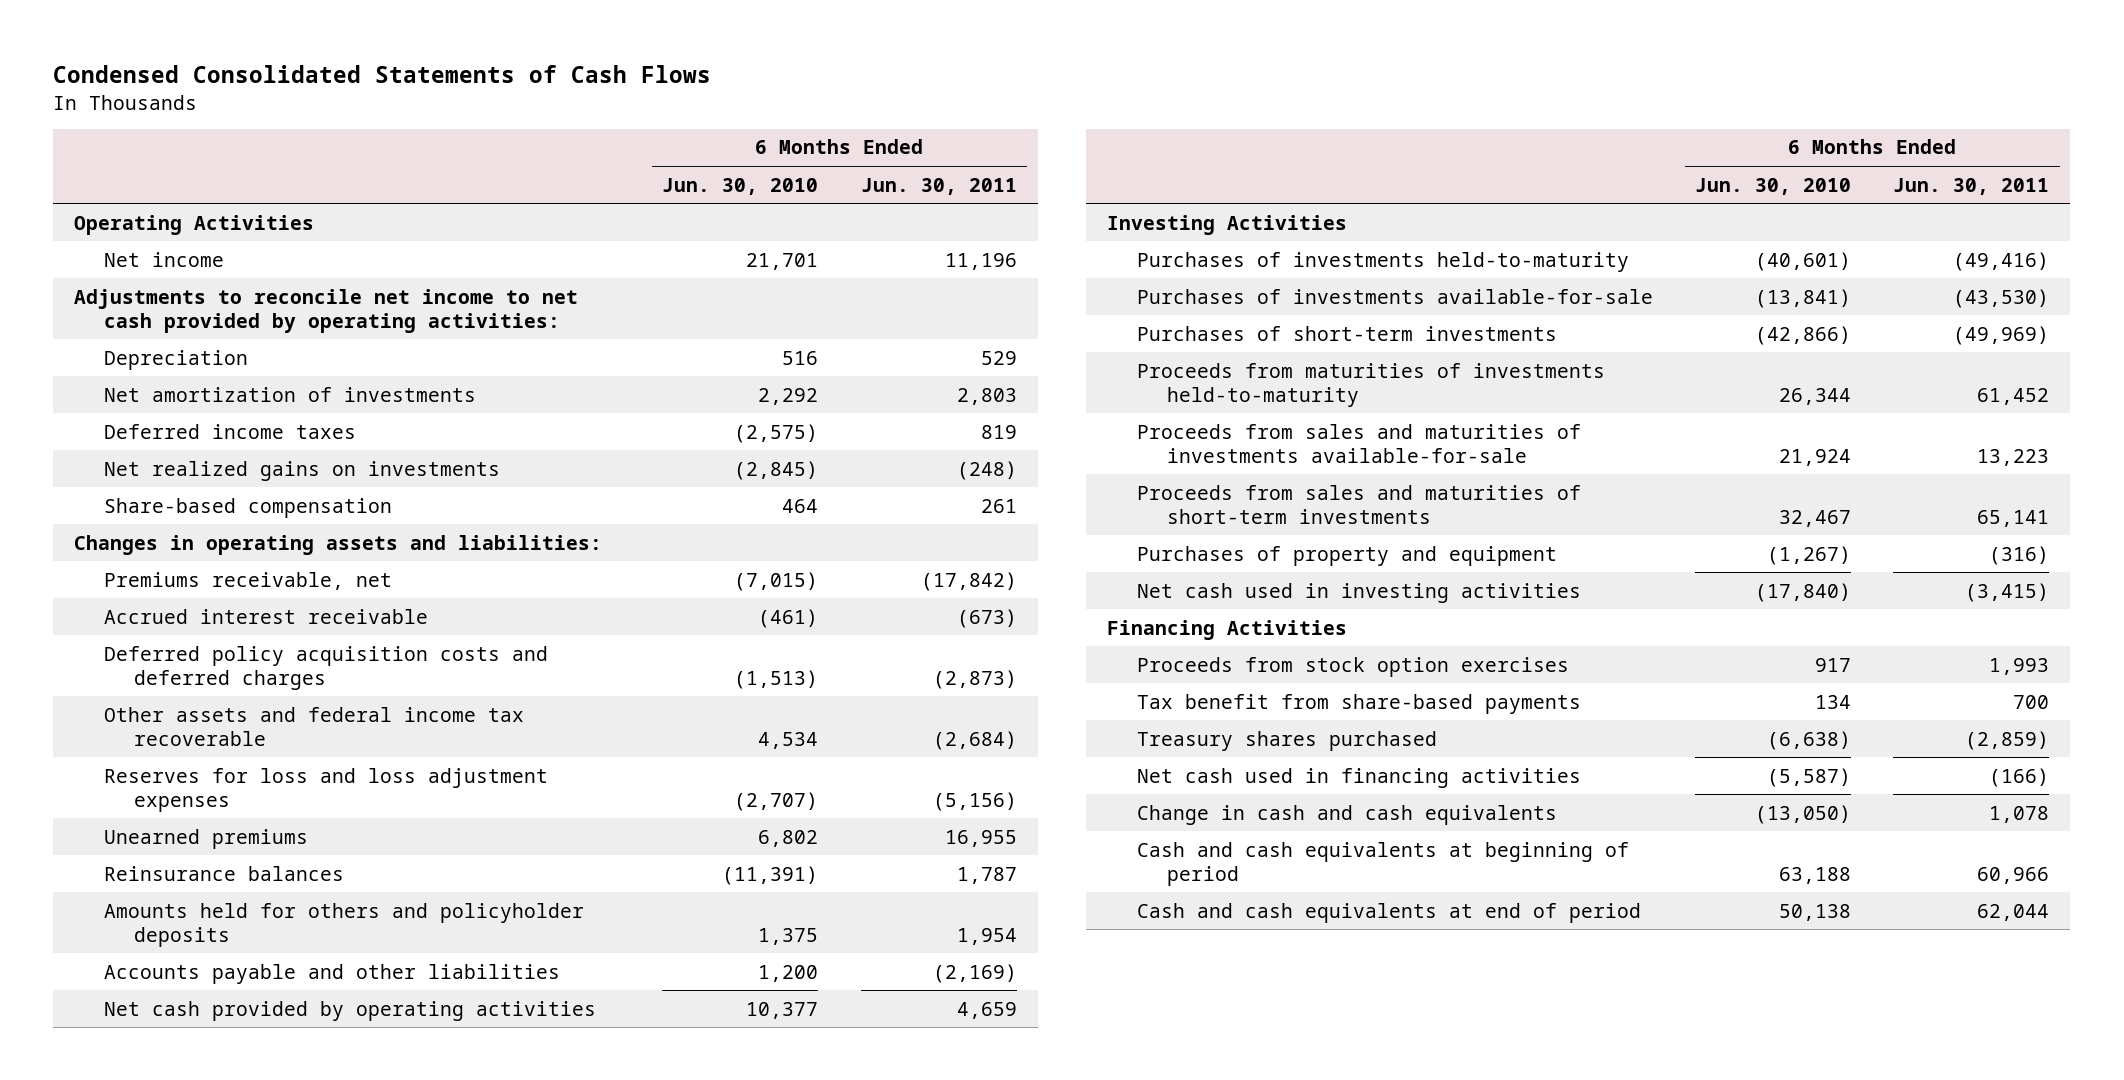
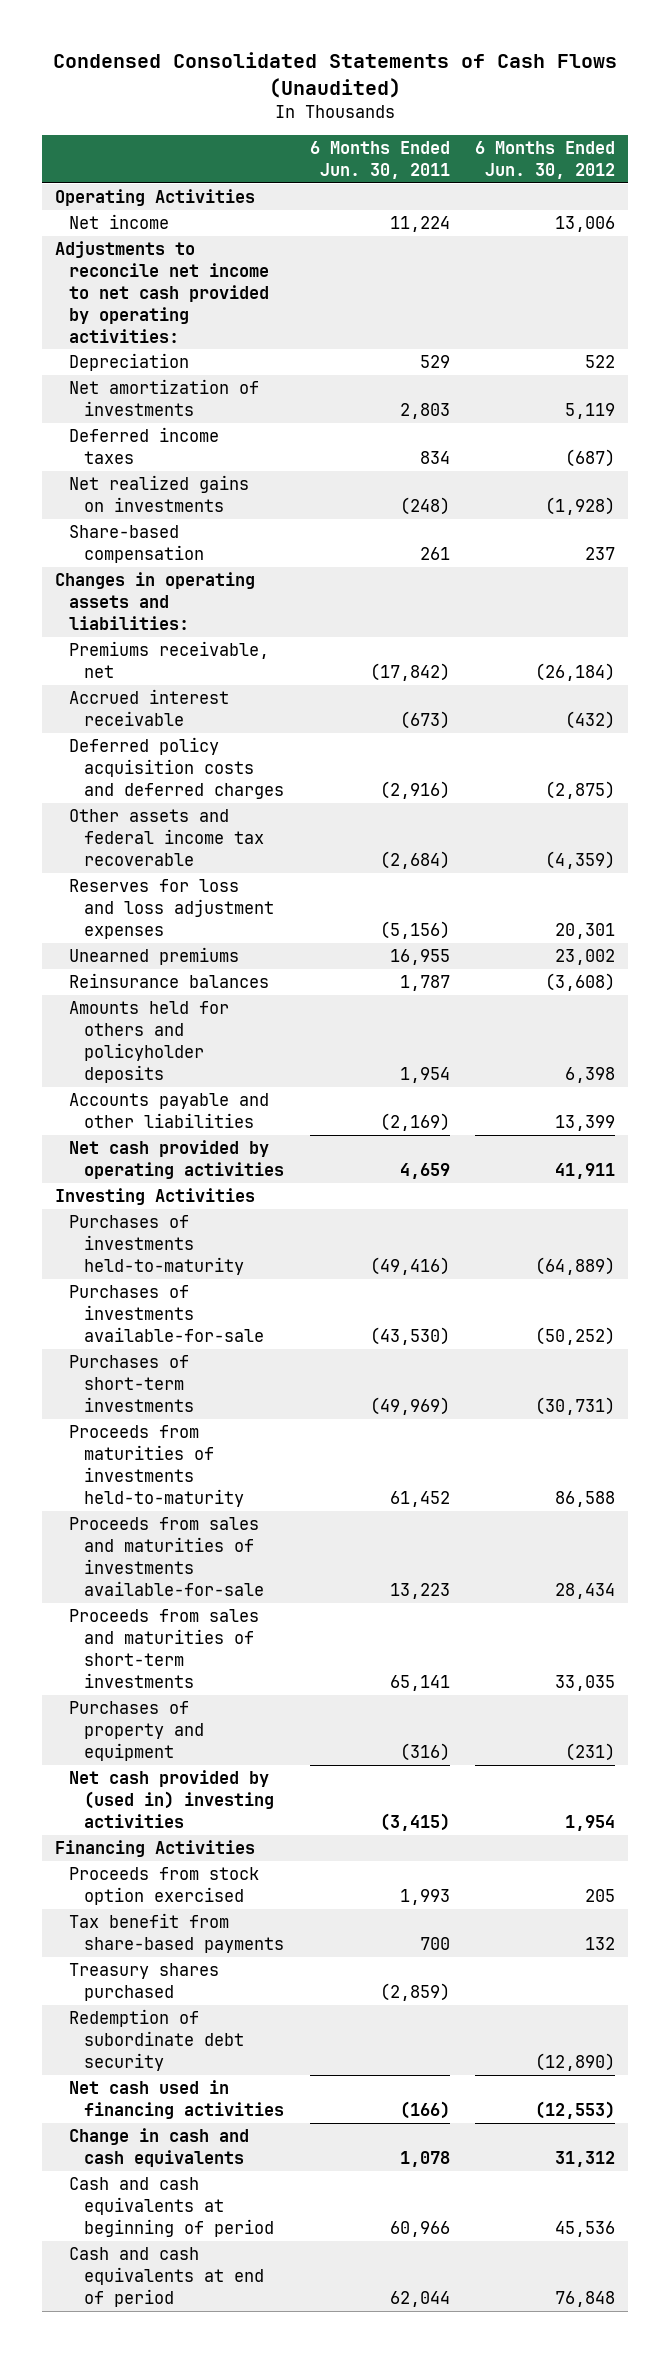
- Condensed Consolidated Statements of Cash Flows
+ Condensed Consolidated Statements of Cash Flows (Unaudited)
- | 6 Months Ended Jun. 30, 2010 | 6 Months Ended Jun. 30, 2011
+ | 6 Months Ended Jun. 30, 2011 | 6 Months Ended Jun. 30, 2012
- Net income | 21,701 | 11,196
+ Net income | 11,224 | 13,006
- Deferred income taxes | (2,575) | 819
+ Deferred income taxes | 834 | (687)
- Deferred policy acquisition costs and deferred charges | (1,513) | (2,873)
+ Deferred policy acquisition costs and deferred charges | (2,916) | (2,875)
- Net cash used in investing activities | (17,840) | (3,415)
+ Net cash provided by (used in) investing activities | (3,415) | 1,954
- Proceeds from stock option exercises | 917 | 1,993
+ Proceeds from stock option exercised | 1,993 | 205
+ Redemption of subordinate debt security | | (12,890)

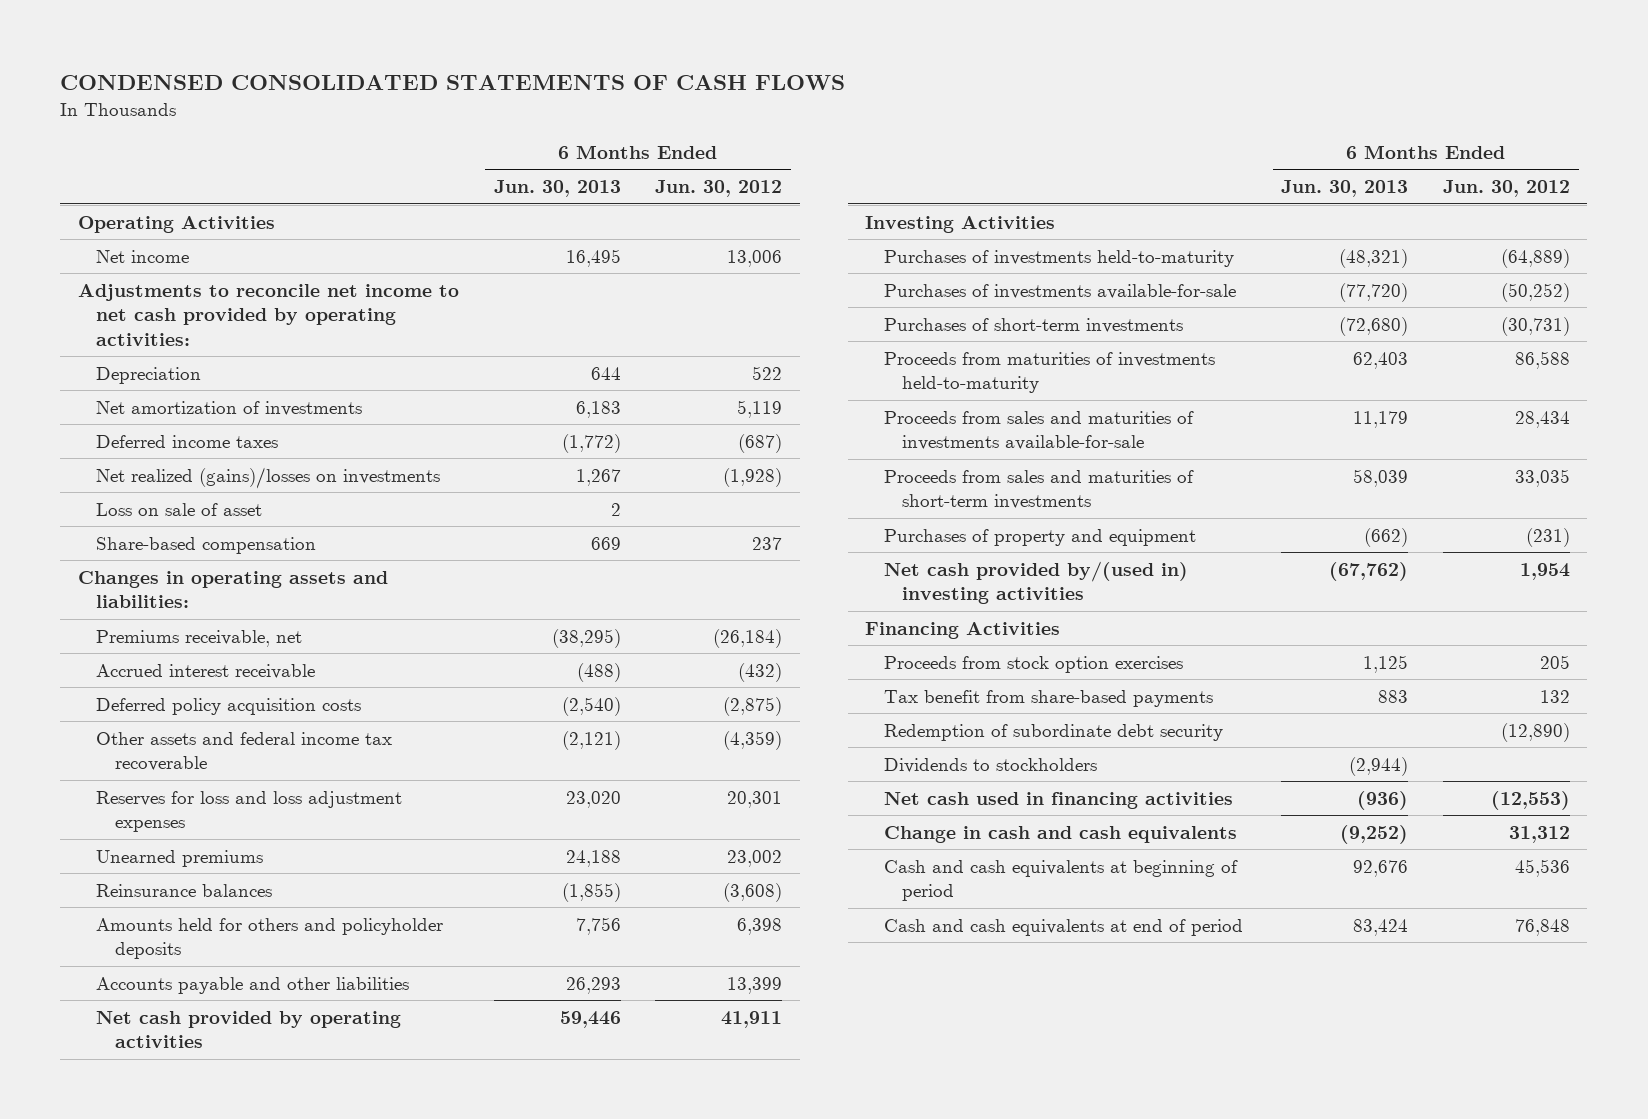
- Condensed Consolidated Statements of Cash Flows (Unaudited)
+ CONDENSED CONSOLIDATED STATEMENTS OF CASH FLOWS
- | 6 Months Ended Jun. 30, 2011 | 6 Months Ended Jun. 30, 2012
+ | 6 Months Ended Jun. 30, 2013 | 6 Months Ended Jun. 30, 2012
- Net realized gains on investments | (248) | (1,928)
+ Net realized (gains)/losses on investments | 1,267 | (1,928)
+ Loss on sale of asset | 2 |
- Deferred policy acquisition costs and deferred charges | (2,916) | (2,875)
+ Deferred policy acquisition costs | (2,540) | (2,875)
- Net cash provided by (used in) investing activities | (3,415) | 1,954
+ Net cash provided by/(used in) investing activities | (67,762) | 1,954
- Proceeds from stock option exercised | 1,993 | 205
+ Proceeds from stock option exercises | 1,125 | 205
- Treasury shares purchased | (2,859) |
+ Dividends to stockholders | (2,944) |

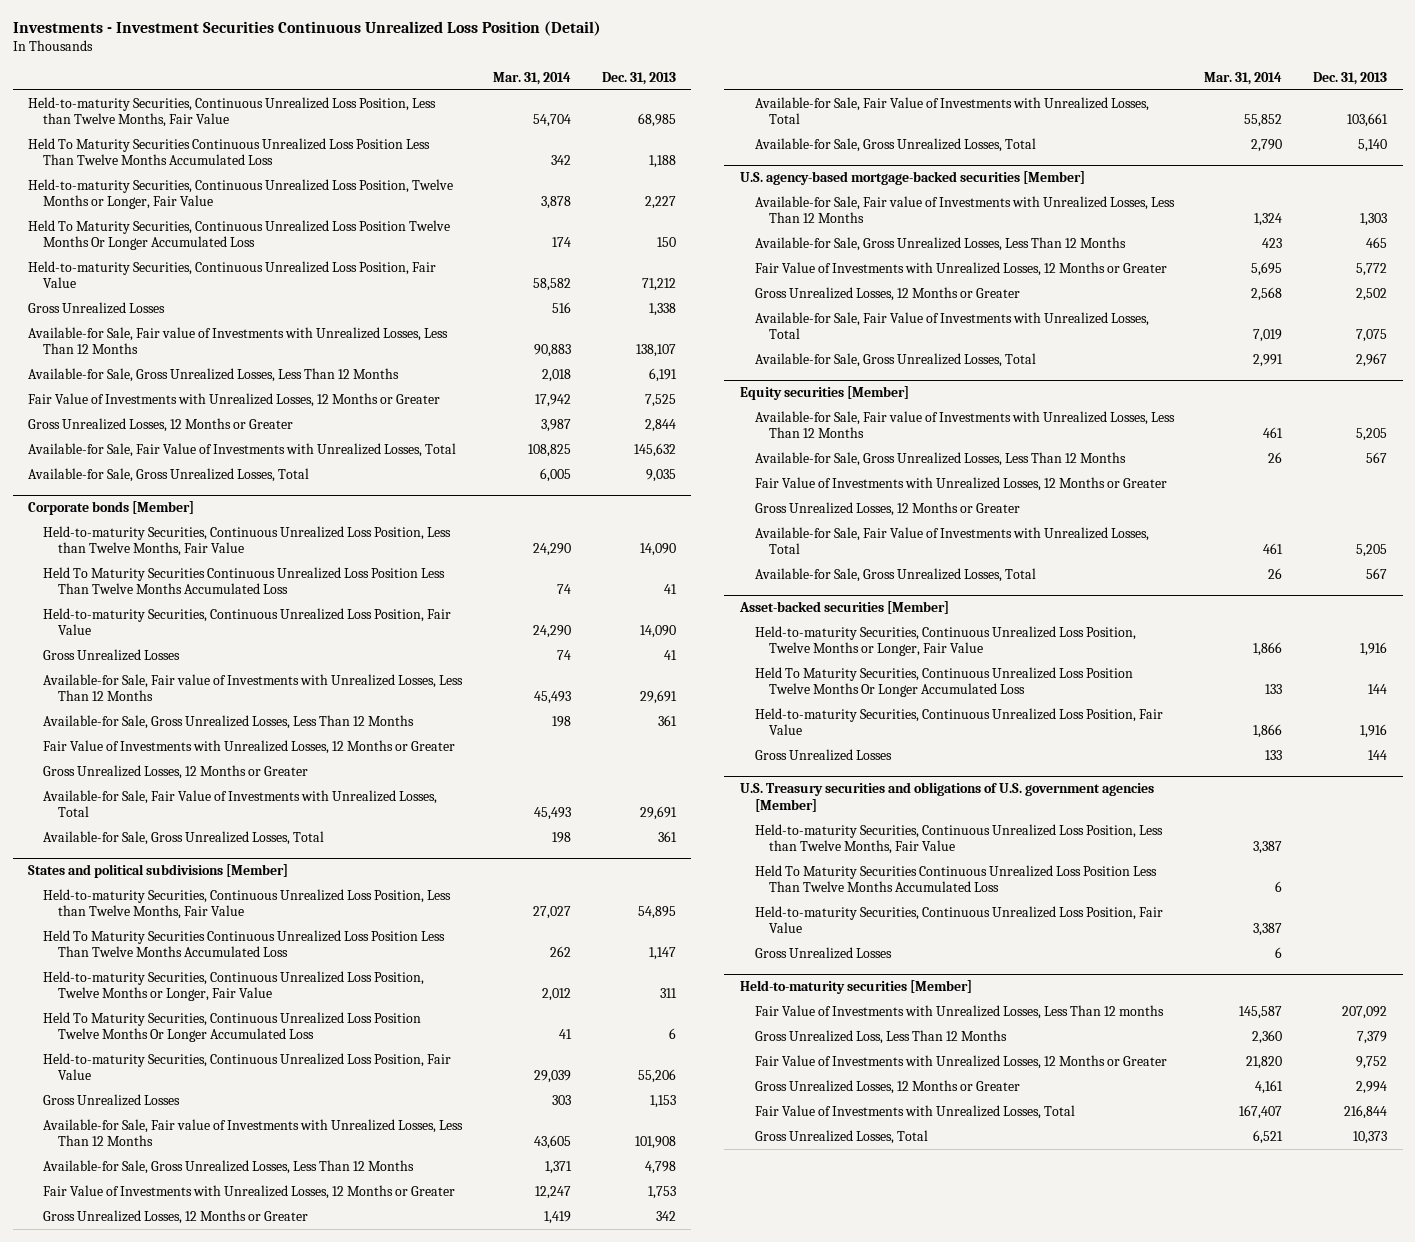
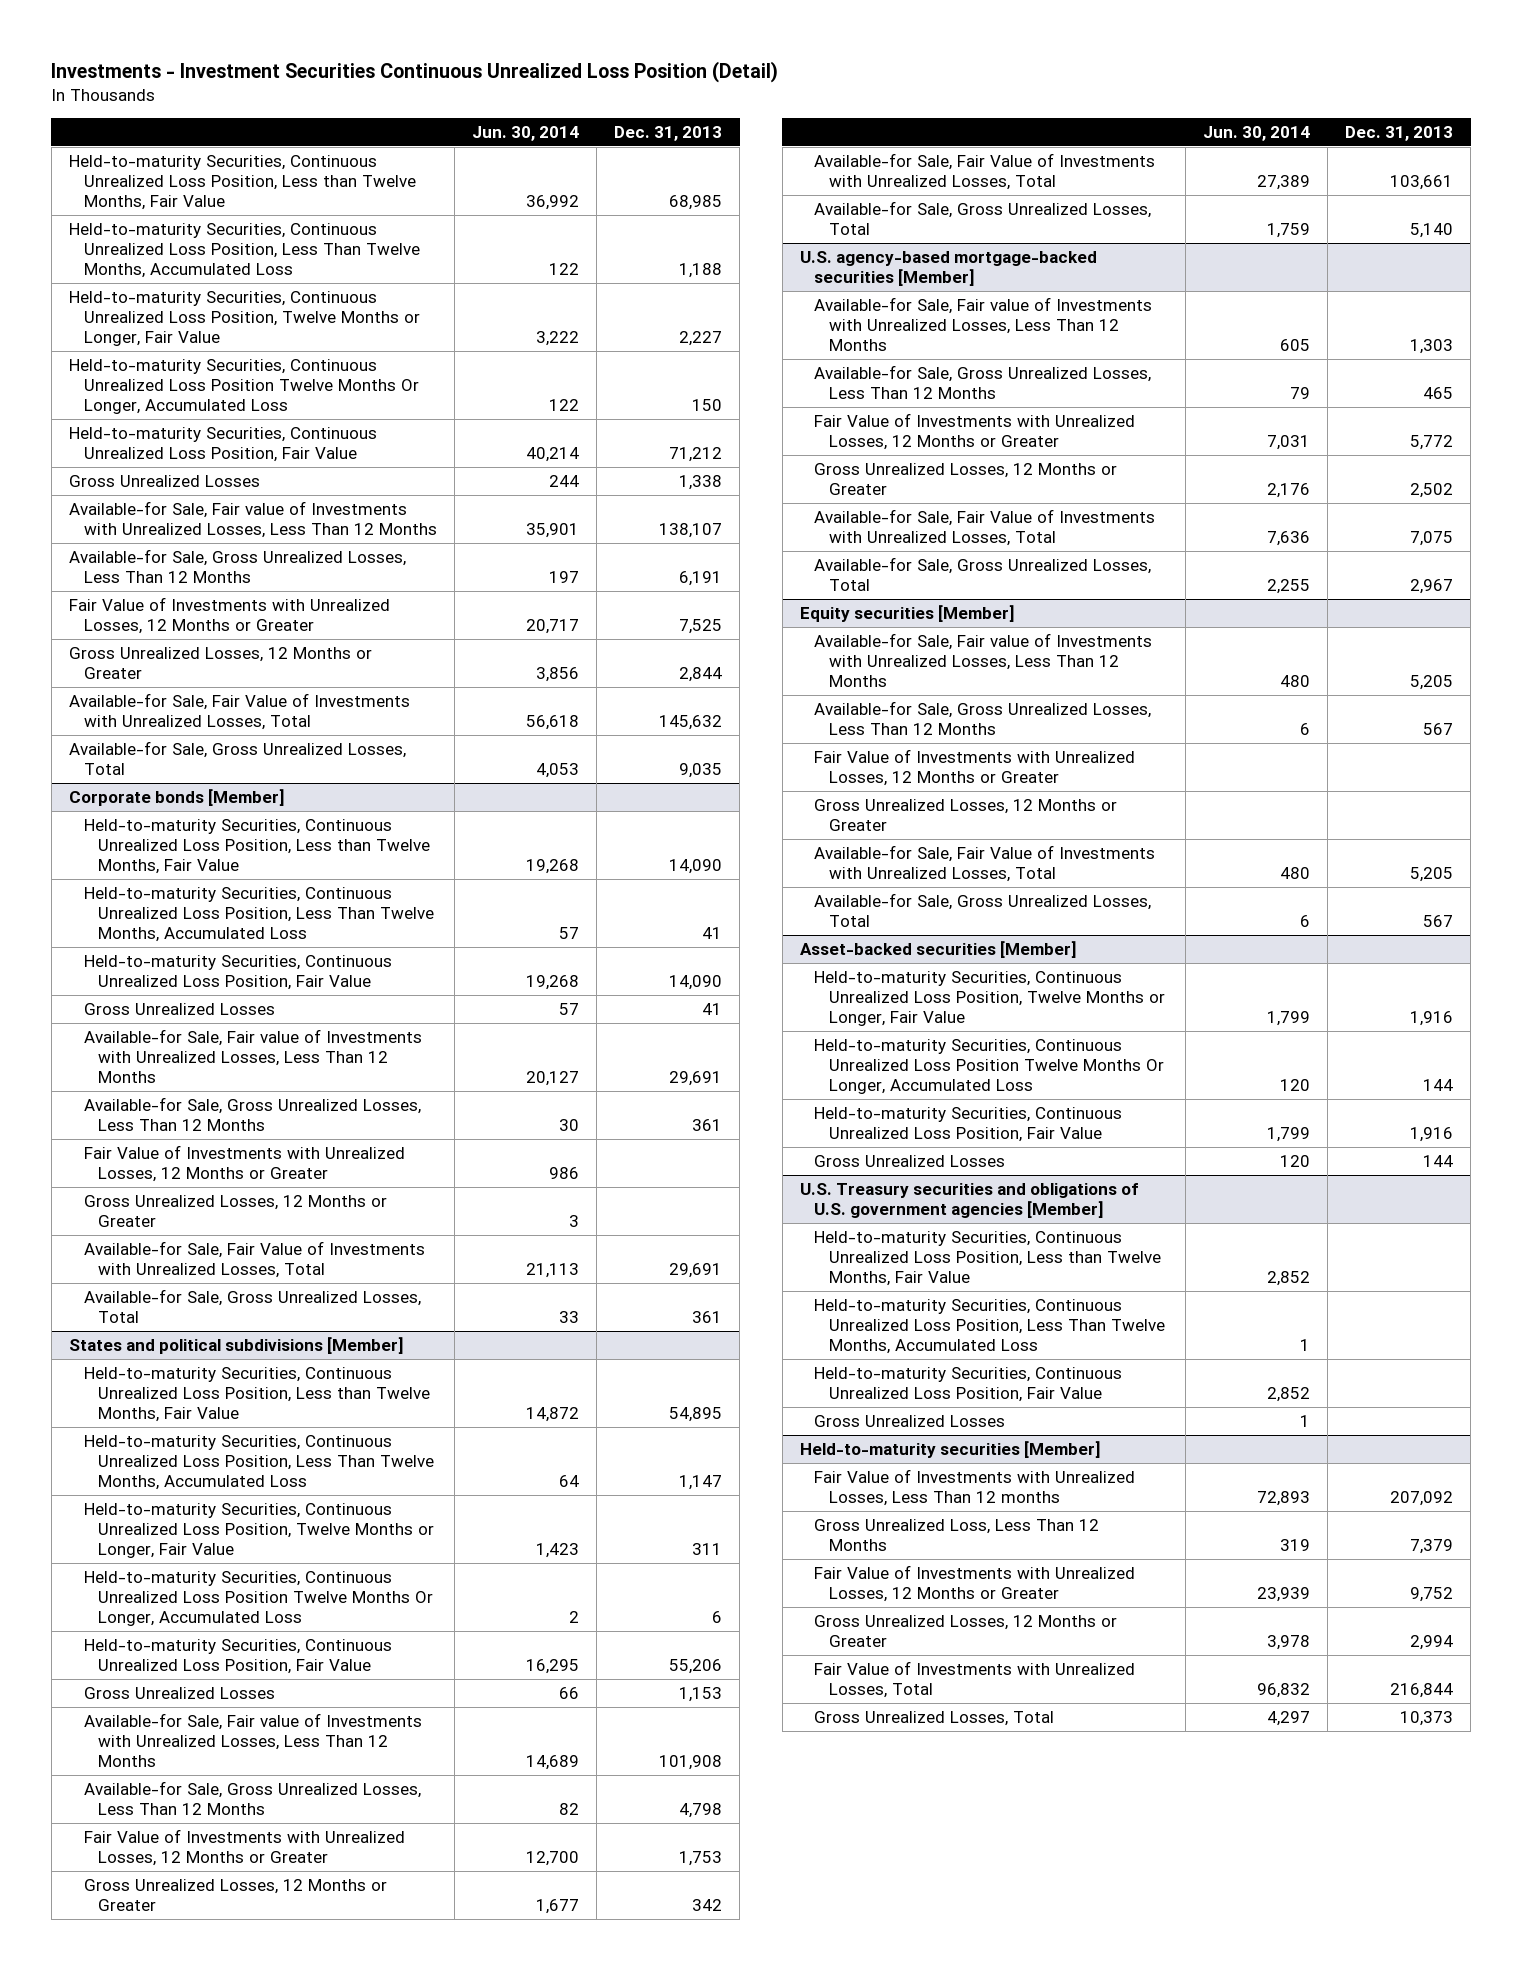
- | Mar. 31, 2014 | Dec. 31, 2013
+ | Jun. 30, 2014 | Dec. 31, 2013
- Held To Maturity Securities Continuous Unrealized Loss Position Less Than Twelve Months Accumulated Loss | 342 | 1,188
+ Held-to-maturity Securities, Continuous Unrealized Loss Position, Less Than Twelve Months, Accumulated Loss | 122 | 1,188
- Held To Maturity Securities, Continuous Unrealized Loss Position Twelve Months Or Longer Accumulated Loss | 174 | 150
+ Held-to-maturity Securities, Continuous Unrealized Loss Position Twelve Months Or Longer, Accumulated Loss | 122 | 150
@ Corporate bonds [Member]
- Held To Maturity Securities Continuous Unrealized Loss Position Less Than Twelve Months Accumulated Loss | 74 | 41
+ Held-to-maturity Securities, Continuous Unrealized Loss Position, Less Than Twelve Months, Accumulated Loss | 57 | 41
@ States and political subdivisions [Member]
- Held To Maturity Securities Continuous Unrealized Loss Position Less Than Twelve Months Accumulated Loss | 262 | 1,147
+ Held-to-maturity Securities, Continuous Unrealized Loss Position, Less Than Twelve Months, Accumulated Loss | 64 | 1,147
- Held To Maturity Securities, Continuous Unrealized Loss Position Twelve Months Or Longer Accumulated Loss | 41 | 6
+ Held-to-maturity Securities, Continuous Unrealized Loss Position Twelve Months Or Longer, Accumulated Loss | 2 | 6
@ Asset-backed securities [Member]
- Held To Maturity Securities, Continuous Unrealized Loss Position Twelve Months Or Longer Accumulated Loss | 133 | 144
+ Held-to-maturity Securities, Continuous Unrealized Loss Position Twelve Months Or Longer, Accumulated Loss | 120 | 144
@ U.S. Treasury securities and obligations of U.S. government agencies [Member]
- Held To Maturity Securities Continuous Unrealized Loss Position Less Than Twelve Months Accumulated Loss | 6 |
+ Held-to-maturity Securities, Continuous Unrealized Loss Position, Less Than Twelve Months, Accumulated Loss | 1 |

